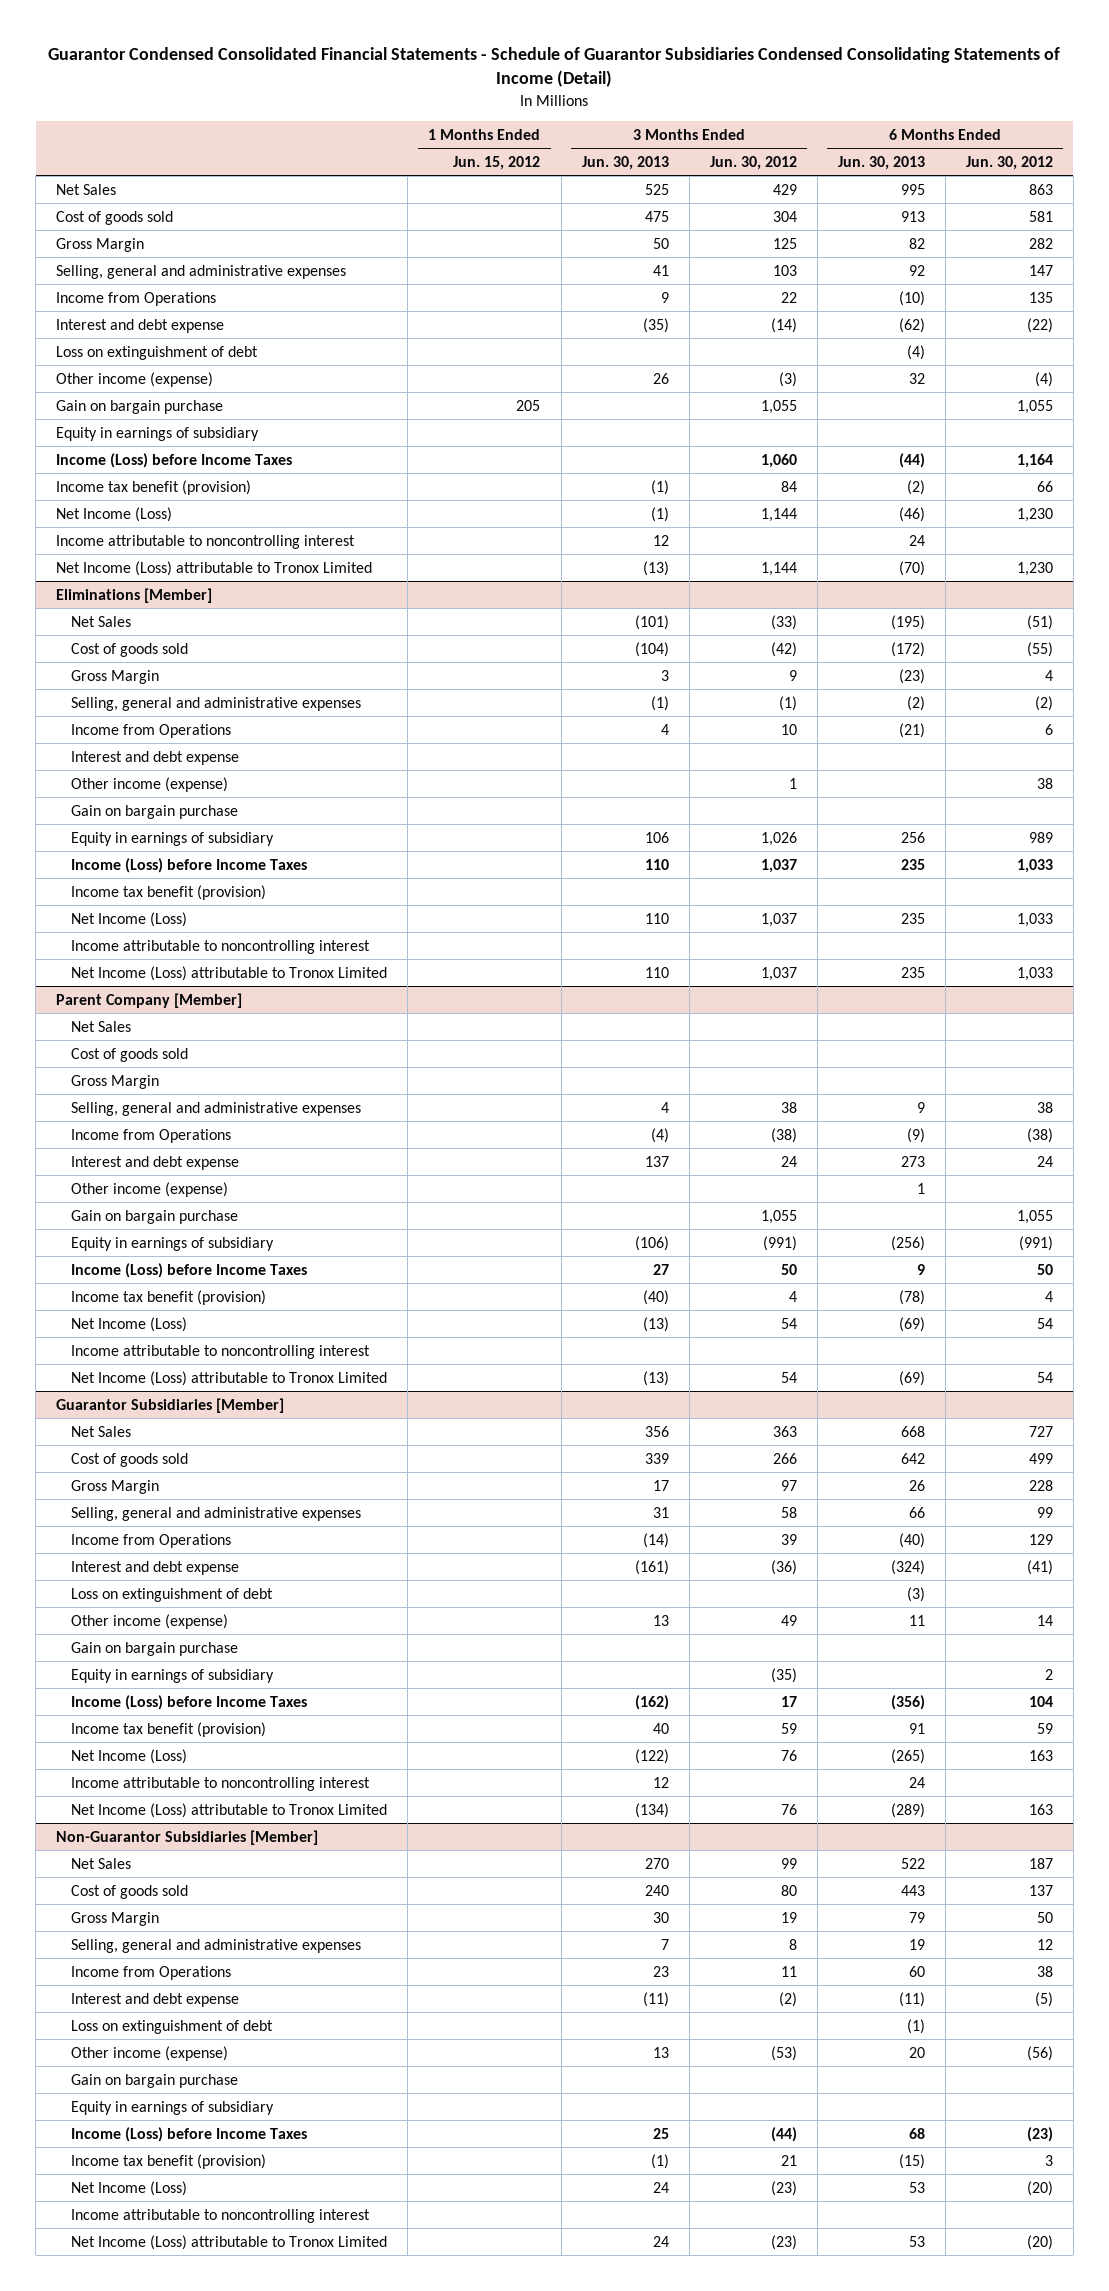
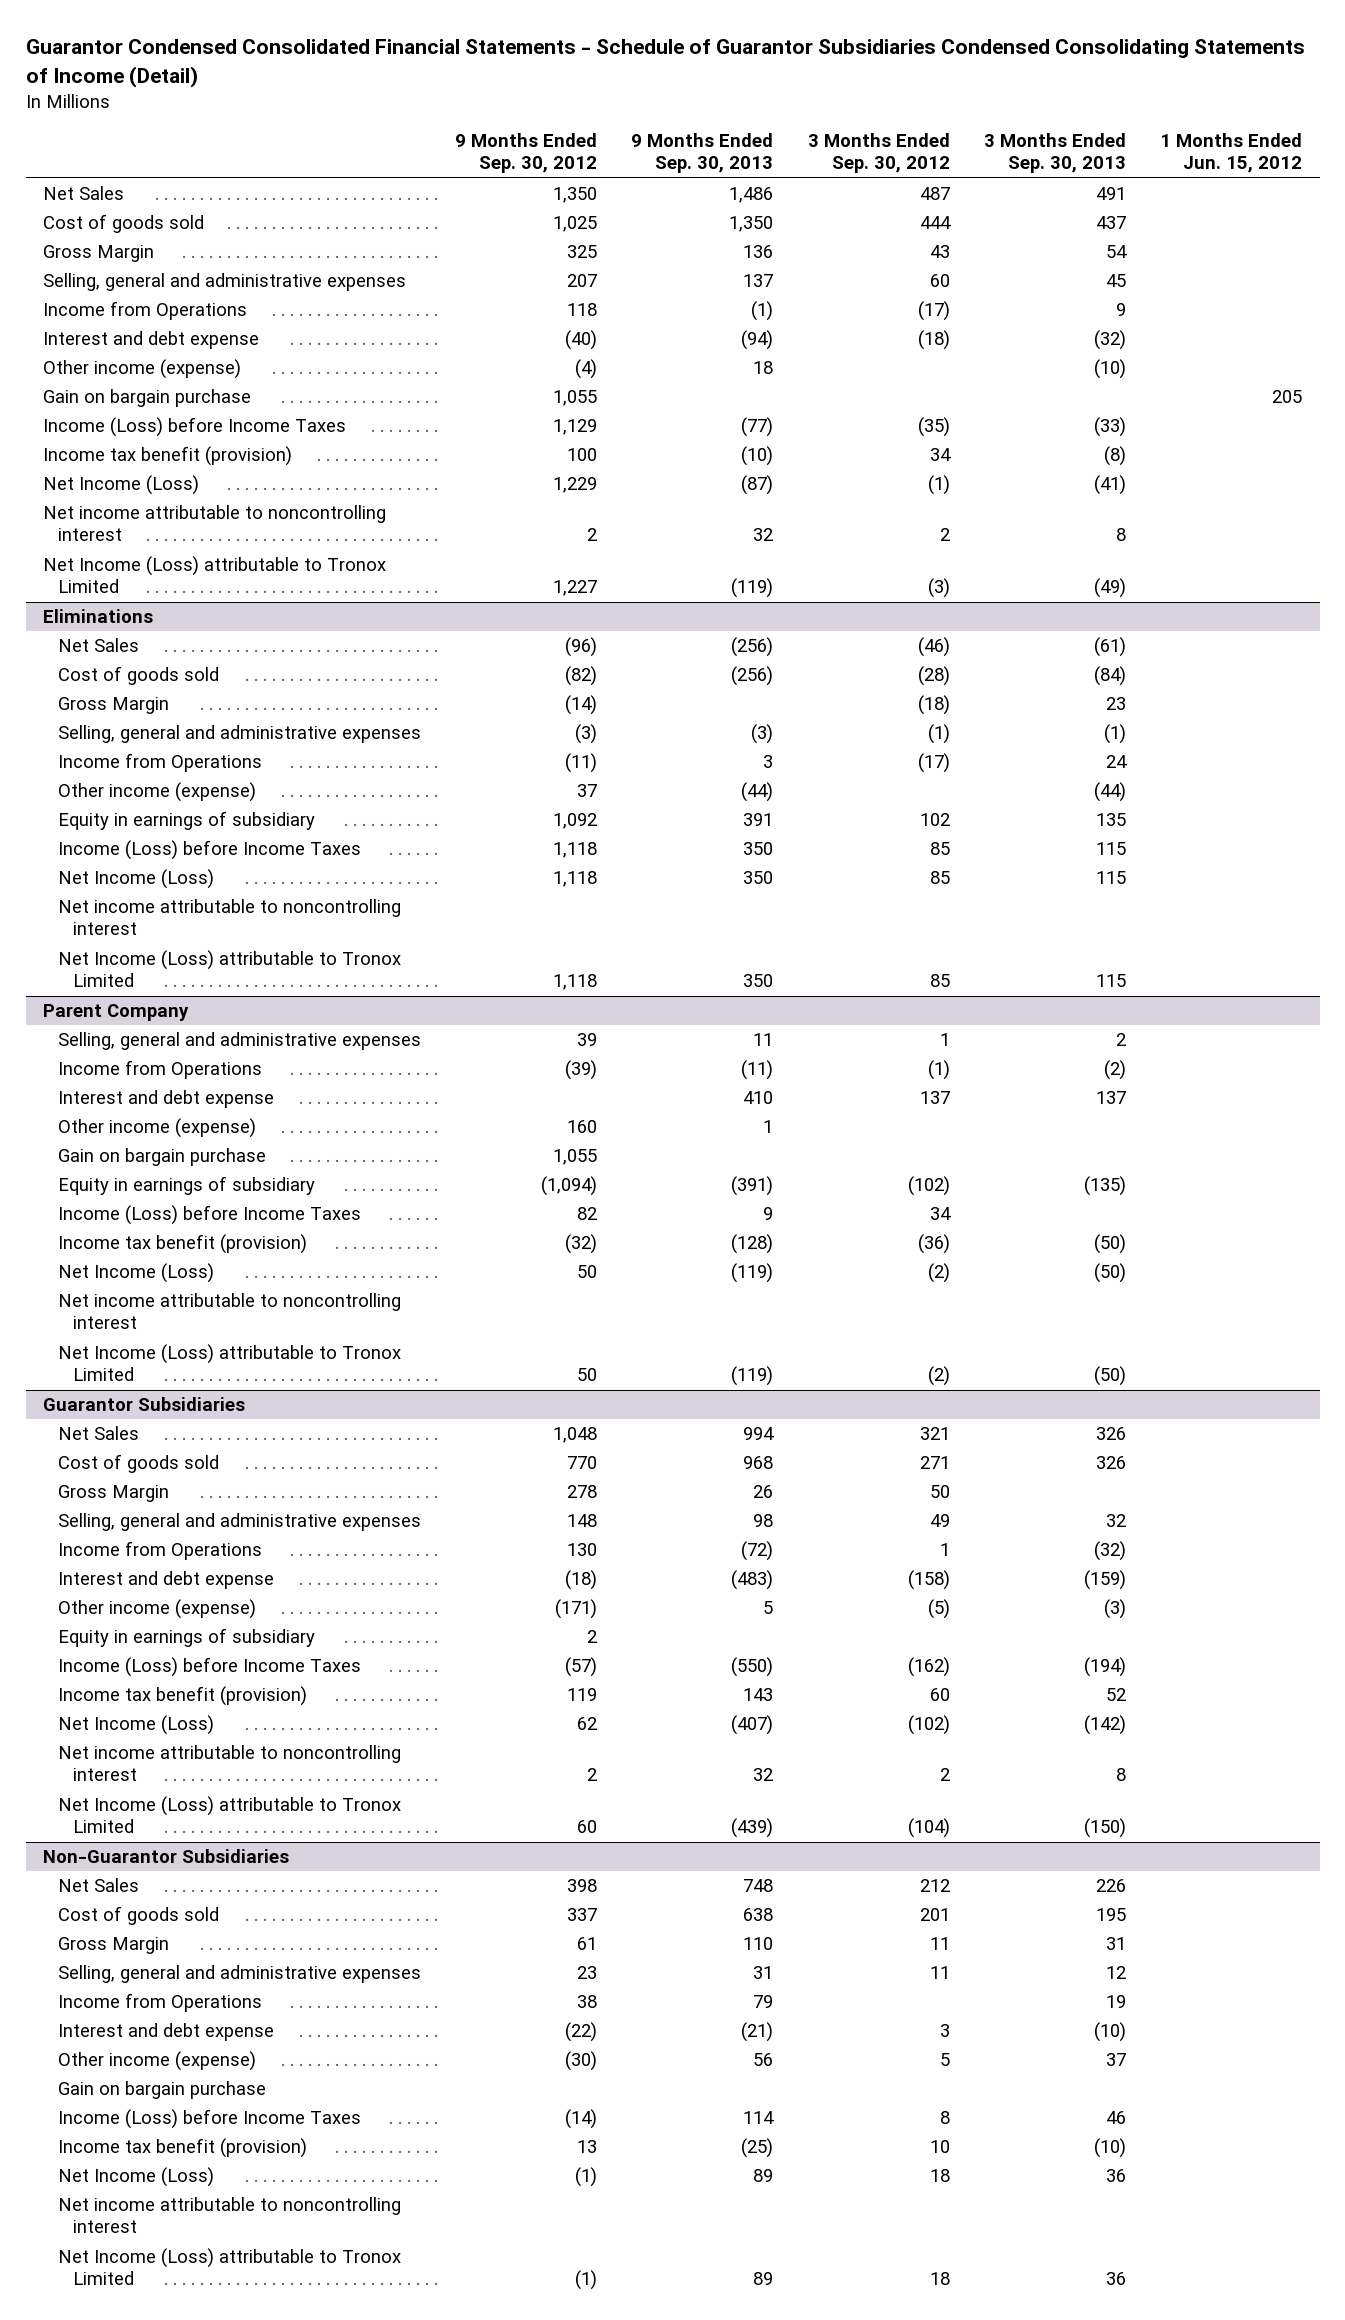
- | 1 Months Ended Jun. 15, 2012 | 3 Months Ended Jun. 30, 2013 | 3 Months Ended Jun. 30, 2012 | 6 Months Ended Jun. 30, 2013 | 6 Months Ended Jun. 30, 2012
+ | 9 Months Ended Sep. 30, 2012 | 9 Months Ended Sep. 30, 2013 | 3 Months Ended Sep. 30, 2012 | 3 Months Ended Sep. 30, 2013 | 1 Months Ended Jun. 15, 2012
- Loss on extinguishment of debt | | | | (4) |
- Equity in earnings of subsidiary
- Income attributable to noncontrolling interest | | 12 | | 24 |
+ Net income attributable to noncontrolling interest | 2 | 32 | 2 | 8 |
- Eliminations [Member]
+ Eliminations
- Interest and debt expense
- Gain on bargain purchase
- Income tax benefit (provision)
- Income attributable to noncontrolling interest
+ Net income attributable to noncontrolling interest
- Parent Company [Member]
- Net Sales
- Cost of goods sold
- Gross Margin
+ Parent Company
- Income attributable to noncontrolling interest
+ Net income attributable to noncontrolling interest
- Guarantor Subsidiaries [Member]
+ Guarantor Subsidiaries
- Loss on extinguishment of debt | | | | (3) |
- Gain on bargain purchase
- Income attributable to noncontrolling interest | | 12 | | 24 |
+ Net income attributable to noncontrolling interest | 2 | 32 | 2 | 8 |
- Non-Guarantor Subsidiaries [Member]
+ Non-Guarantor Subsidiaries
- Loss on extinguishment of debt | | | | (1) |
- Equity in earnings of subsidiary
- Income attributable to noncontrolling interest
+ Net income attributable to noncontrolling interest

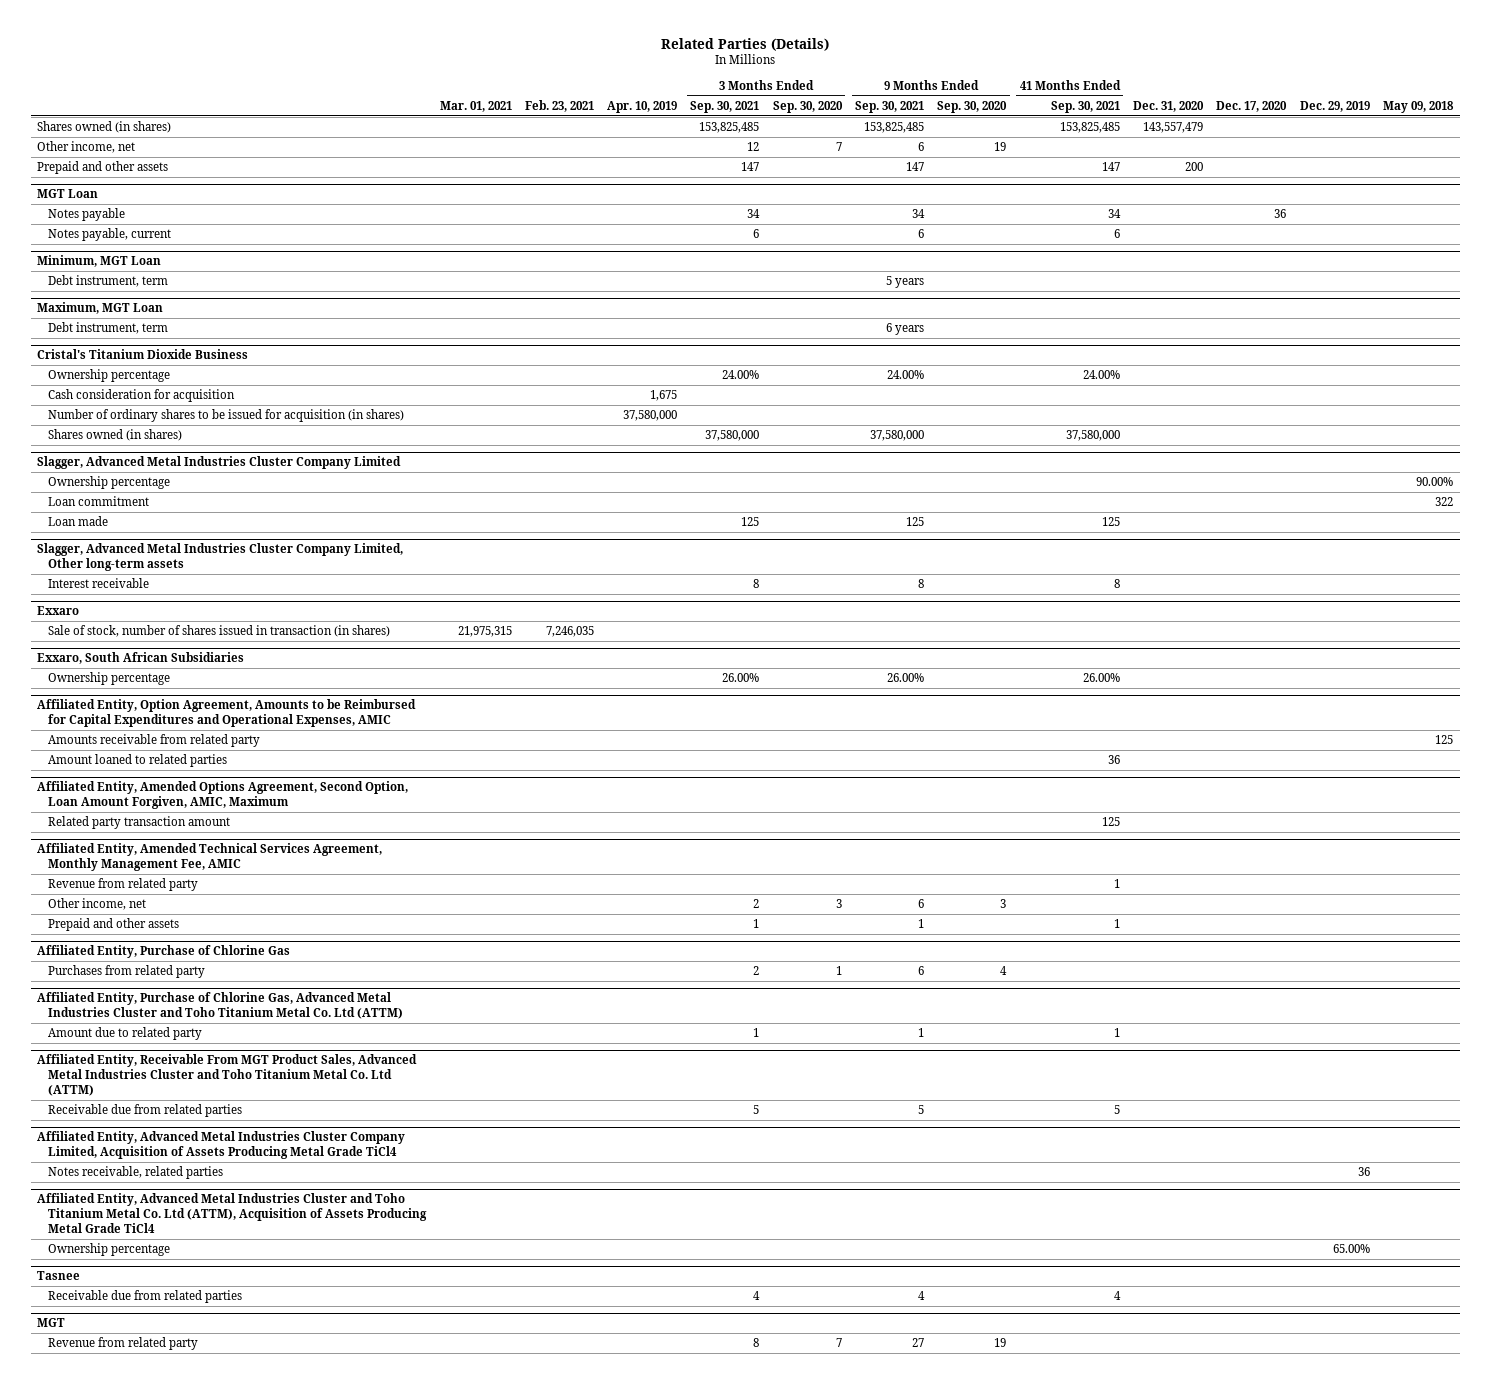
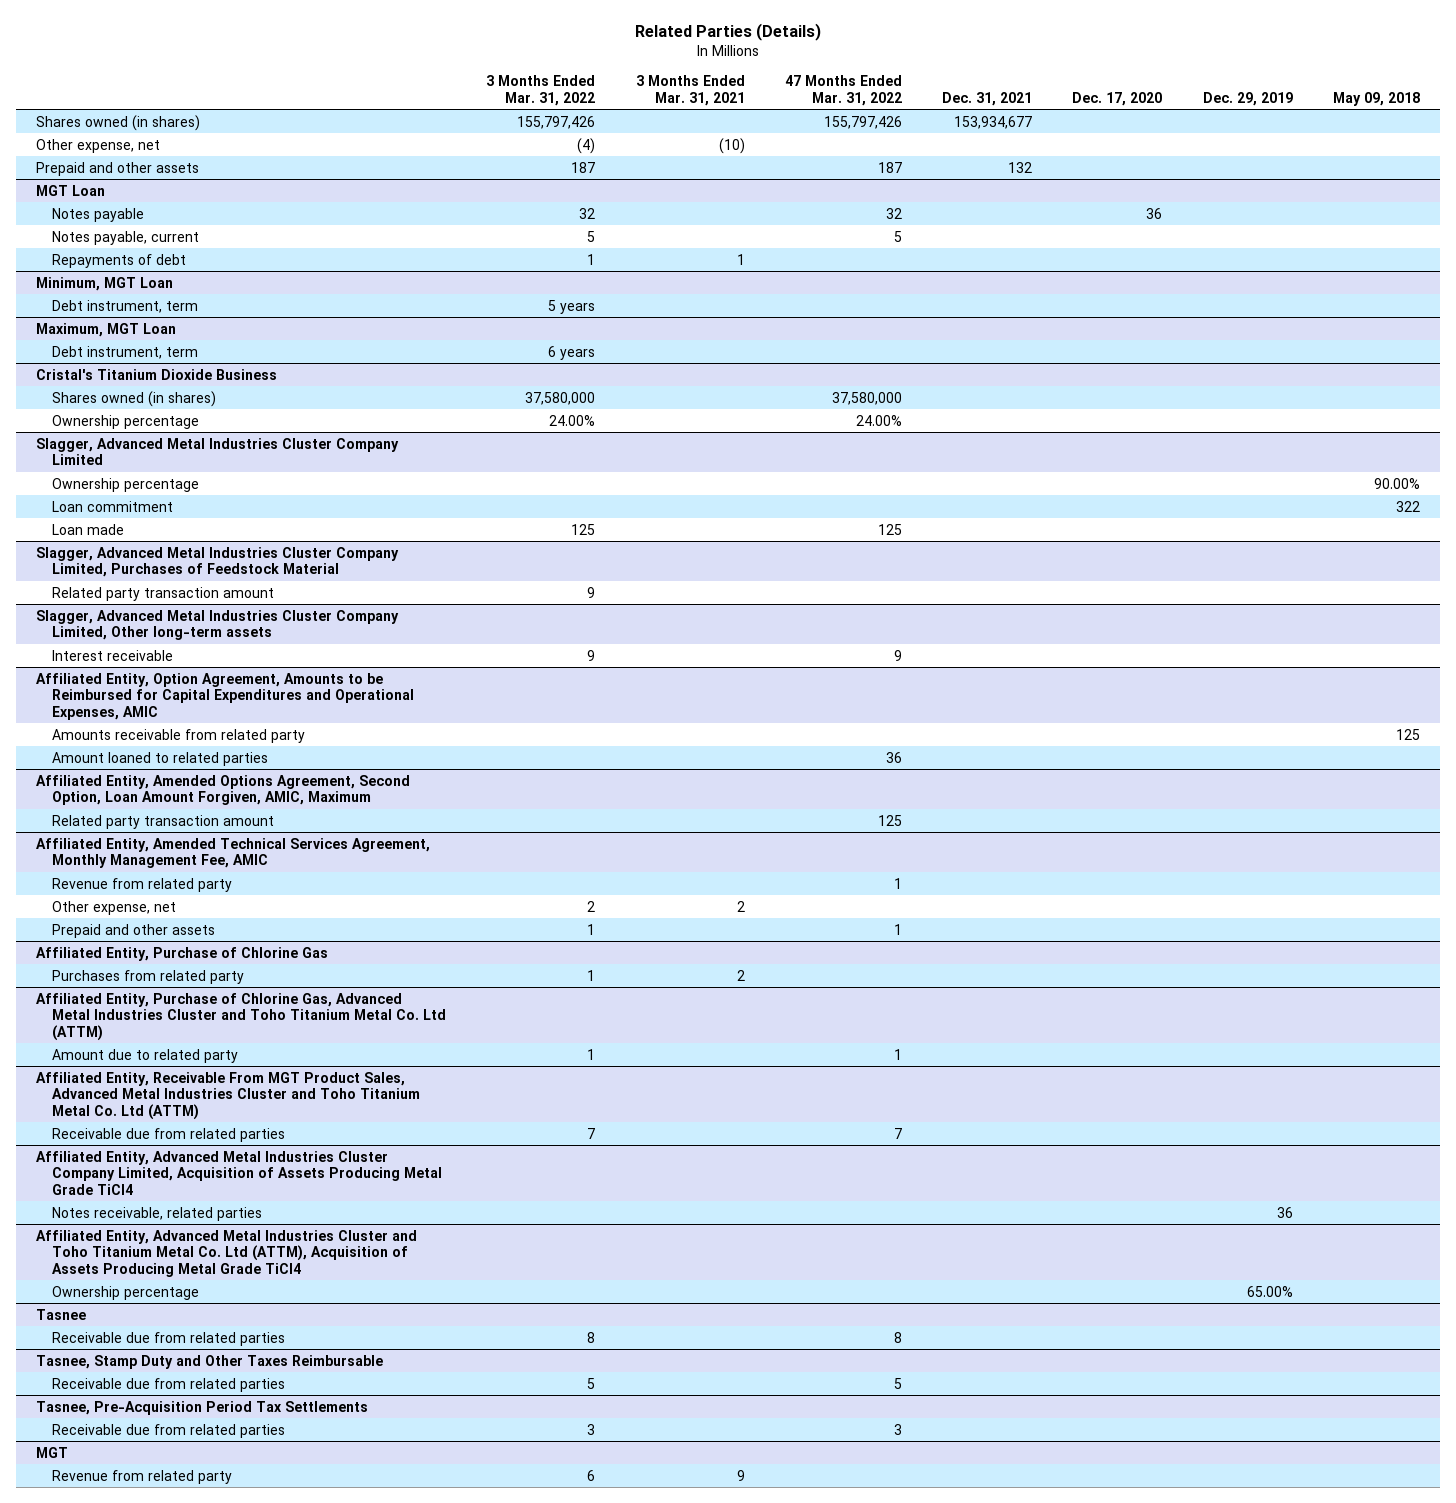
- | Mar. 01, 2021 | Feb. 23, 2021 | Apr. 10, 2019 | 3 Months Ended Sep. 30, 2021 | 3 Months Ended Sep. 30, 2020 | 9 Months Ended Sep. 30, 2021 | 9 Months Ended Sep. 30, 2020 | 41 Months Ended Sep. 30, 2021 | Dec. 31, 2020 | Dec. 17, 2020 | Dec. 29, 2019 | May 09, 2018
+ | 3 Months Ended Mar. 31, 2022 | 3 Months Ended Mar. 31, 2021 | 47 Months Ended Mar. 31, 2022 | Dec. 31, 2021 | Dec. 17, 2020 | Dec. 29, 2019 | May 09, 2018
- Other income, net | | | | 12 | 7 | 6 | 19 | | | | |
+ Other expense, net | (4) | (10) | | | | |
@ MGT Loan
+ Repayments of debt | 1 | 1 | | | | |
@ Cristal's Titanium Dioxide Business
- Cash consideration for acquisition | | | 1,675 | | | | | | | | |
- Number of ordinary shares to be issued for acquisition (in shares) | | | 37,580,000 | | | | | | | | |
moved down: Ownership percentage | 24.00% | | 24.00% | | | |
+ Slagger, Advanced Metal Industries Cluster Company Limited, Purchases of Feedstock Material
+ Related party transaction amount | 9 | | | | | |
- Exxaro
- Sale of stock, number of shares issued in transaction (in shares) | 21,975,315 | 7,246,035 | | | | | | | | | |
- Exxaro, South African Subsidiaries
- Ownership percentage | | | | 26.00% | | 26.00% | | 26.00% | | | |
@ Affiliated Entity, Amended Technical Services Agreement, Monthly Management Fee, AMIC
- Other income, net | | | | 2 | 3 | 6 | 3 | | | | |
+ Other expense, net | 2 | 2 | | | | |
+ Tasnee, Stamp Duty and Other Taxes Reimbursable
+ Receivable due from related parties | 5 | | 5 | | | |
+ Tasnee, Pre-Acquisition Period Tax Settlements
+ Receivable due from related parties | 3 | | 3 | | | |

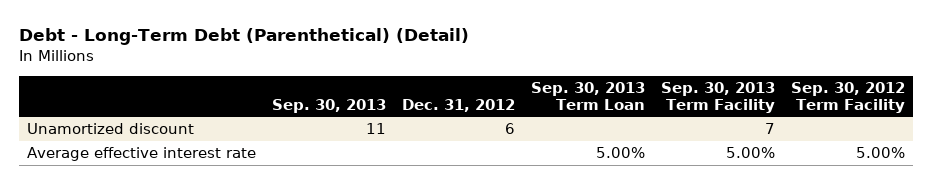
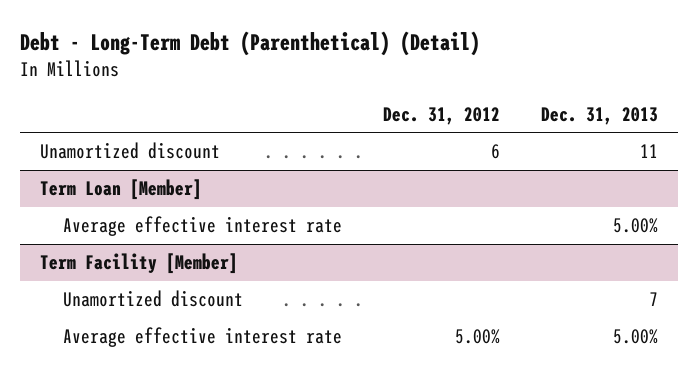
- | Sep. 30, 2013 | Dec. 31, 2012 | Sep. 30, 2013 Term Loan | Sep. 30, 2013 Term Facility | Sep. 30, 2012 Term Facility
+ | Dec. 31, 2012 | Dec. 31, 2013
- Average effective interest rate | | | 5.00% | 5.00% | 5.00%
+ Term Loan [Member]
+ Average effective interest rate | | 5.00%
+ Term Facility [Member]
+ Unamortized discount | | 7
+ Average effective interest rate | 5.00% | 5.00%

